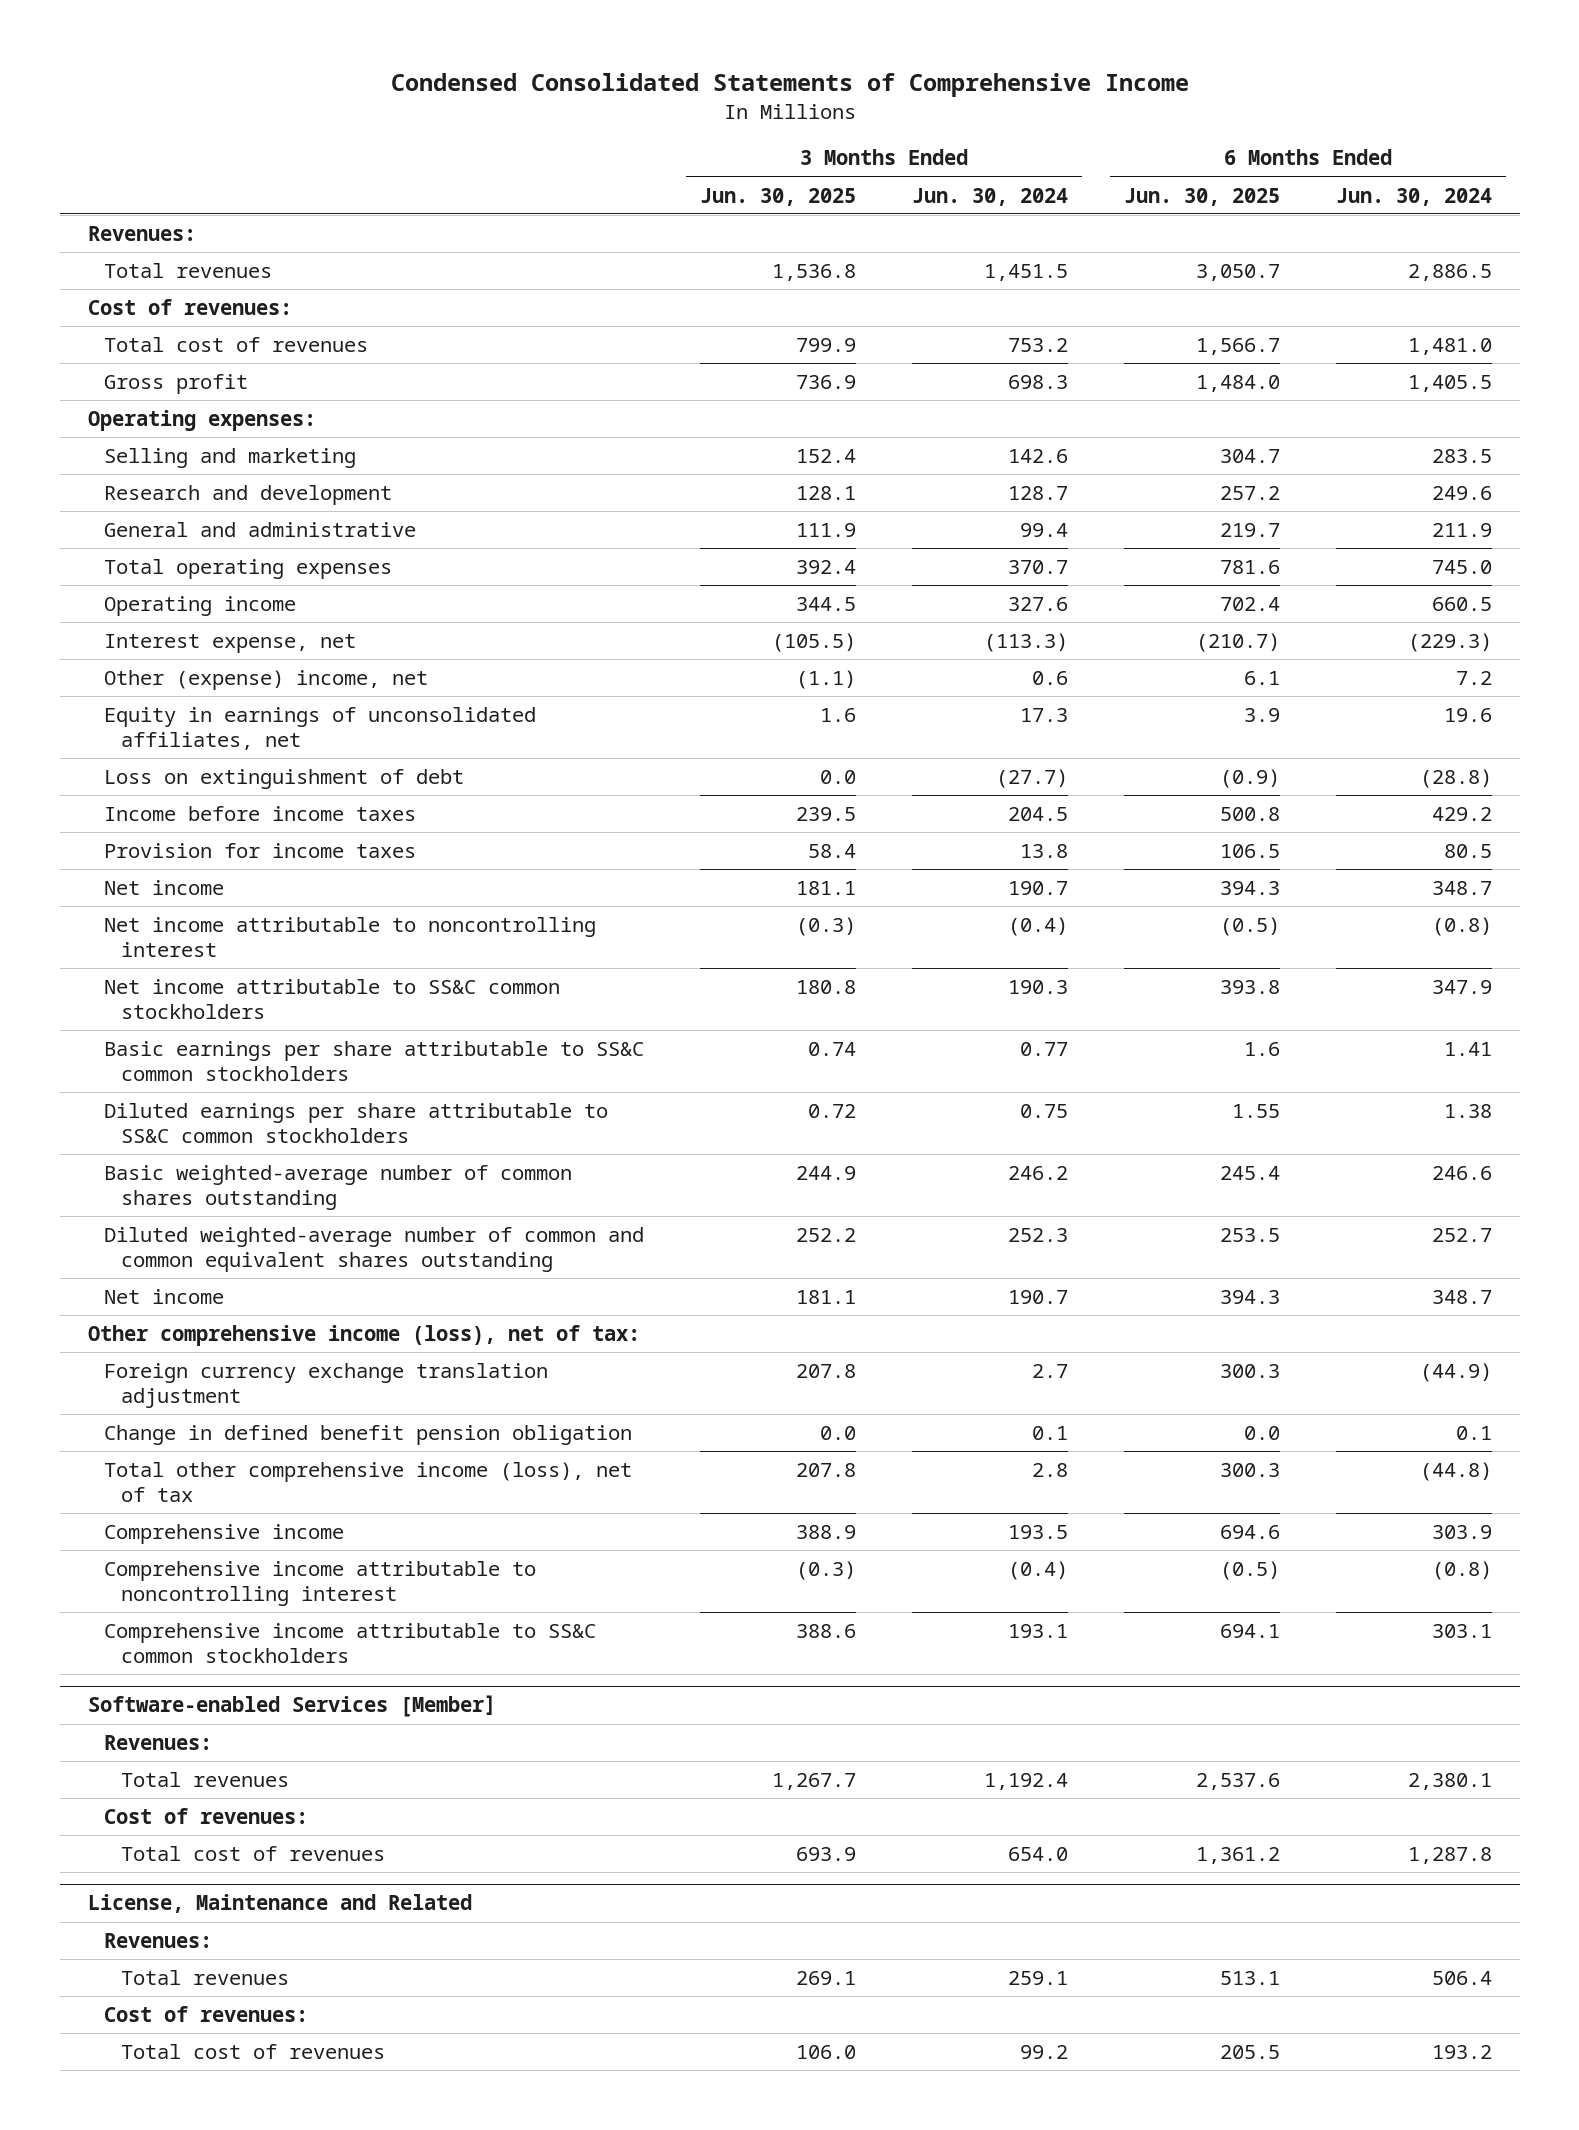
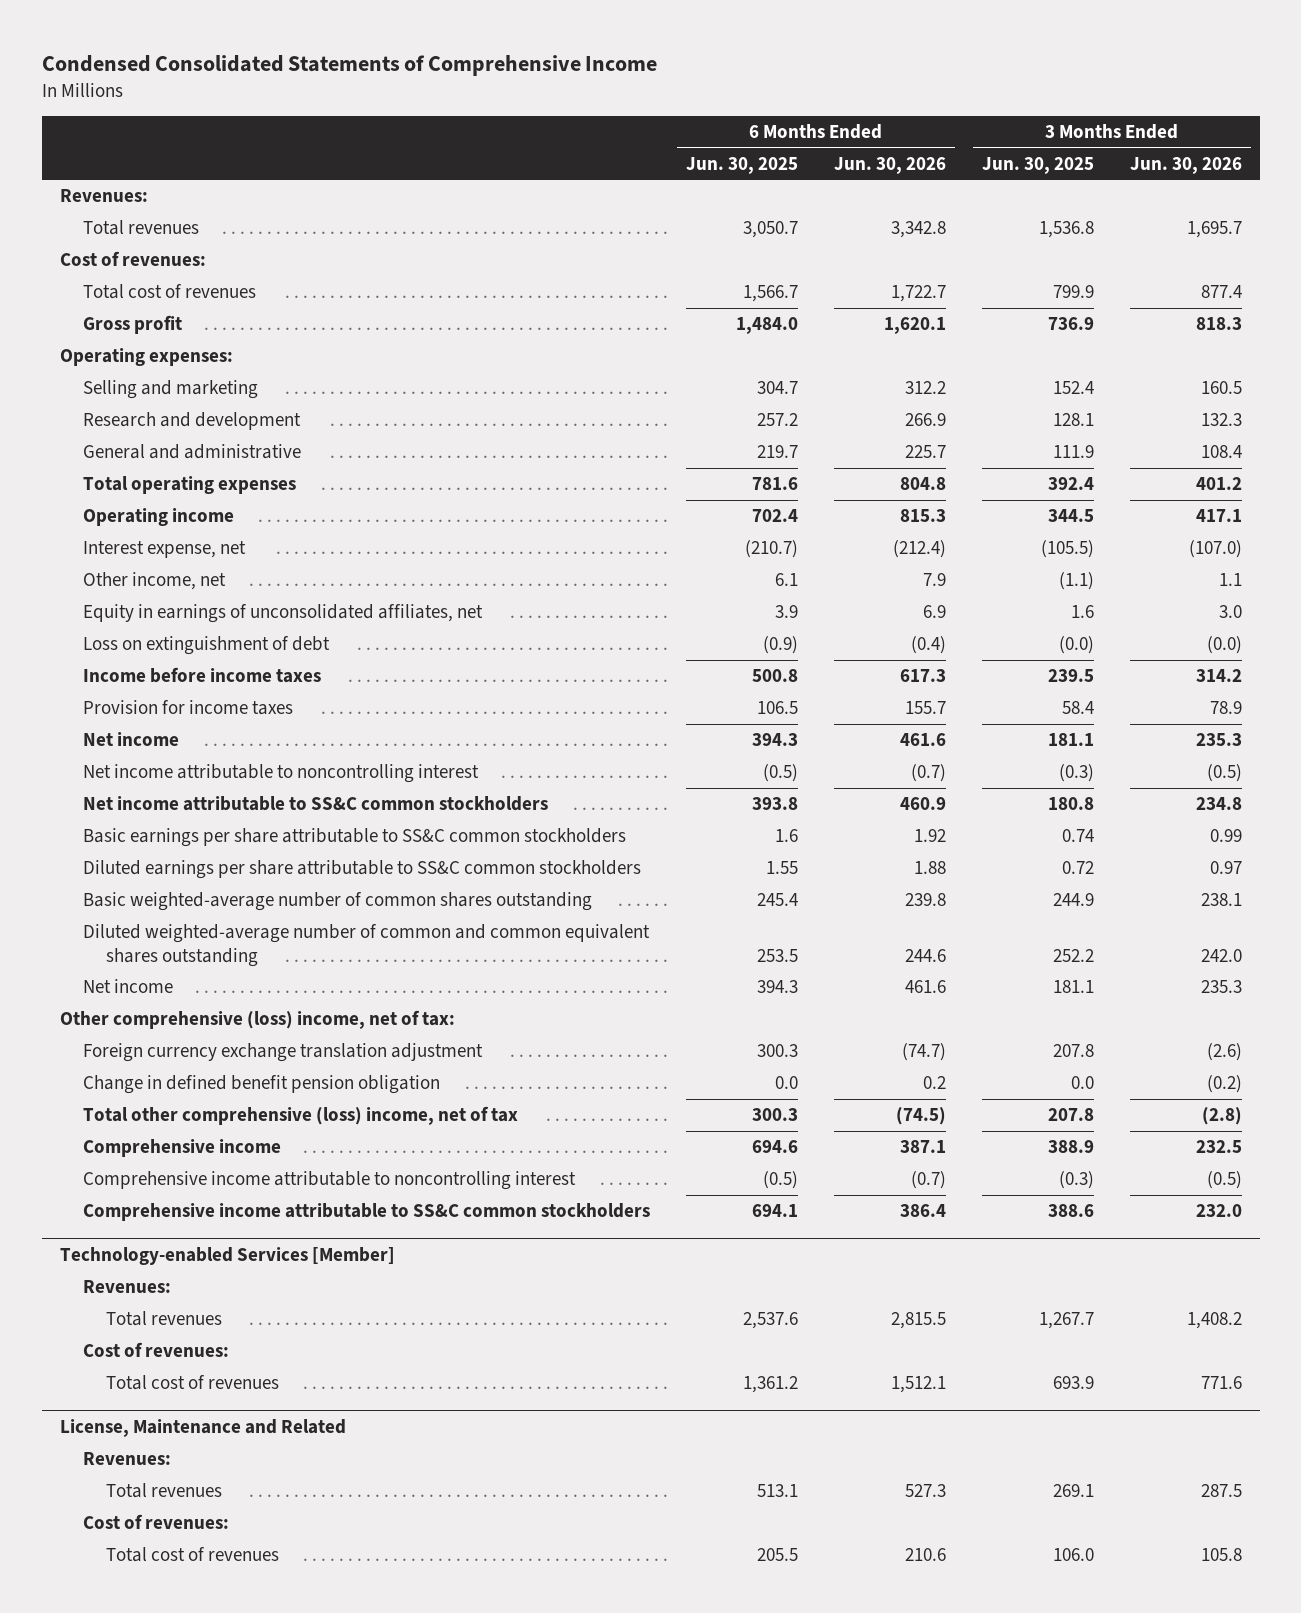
- | 3 Months Ended Jun. 30, 2025 | 3 Months Ended Jun. 30, 2024 | 6 Months Ended Jun. 30, 2025 | 6 Months Ended Jun. 30, 2024
+ | 6 Months Ended Jun. 30, 2025 | 6 Months Ended Jun. 30, 2026 | 3 Months Ended Jun. 30, 2025 | 3 Months Ended Jun. 30, 2026
- Other (expense) income, net | (1.1) | 0.6 | 6.1 | 7.2
+ Other income, net | 6.1 | 7.9 | (1.1) | 1.1
- Loss on extinguishment of debt | 0.0 | (27.7) | (0.9) | (28.8)
+ Loss on extinguishment of debt | (0.9) | (0.4) | (0.0) | (0.0)
- Other comprehensive income (loss), net of tax:
+ Other comprehensive (loss) income, net of tax:
- Total other comprehensive income (loss), net of tax | 207.8 | 2.8 | 300.3 | (44.8)
+ Total other comprehensive (loss) income, net of tax | 300.3 | (74.5) | 207.8 | (2.8)
- Software-enabled Services [Member]
+ Technology-enabled Services [Member]

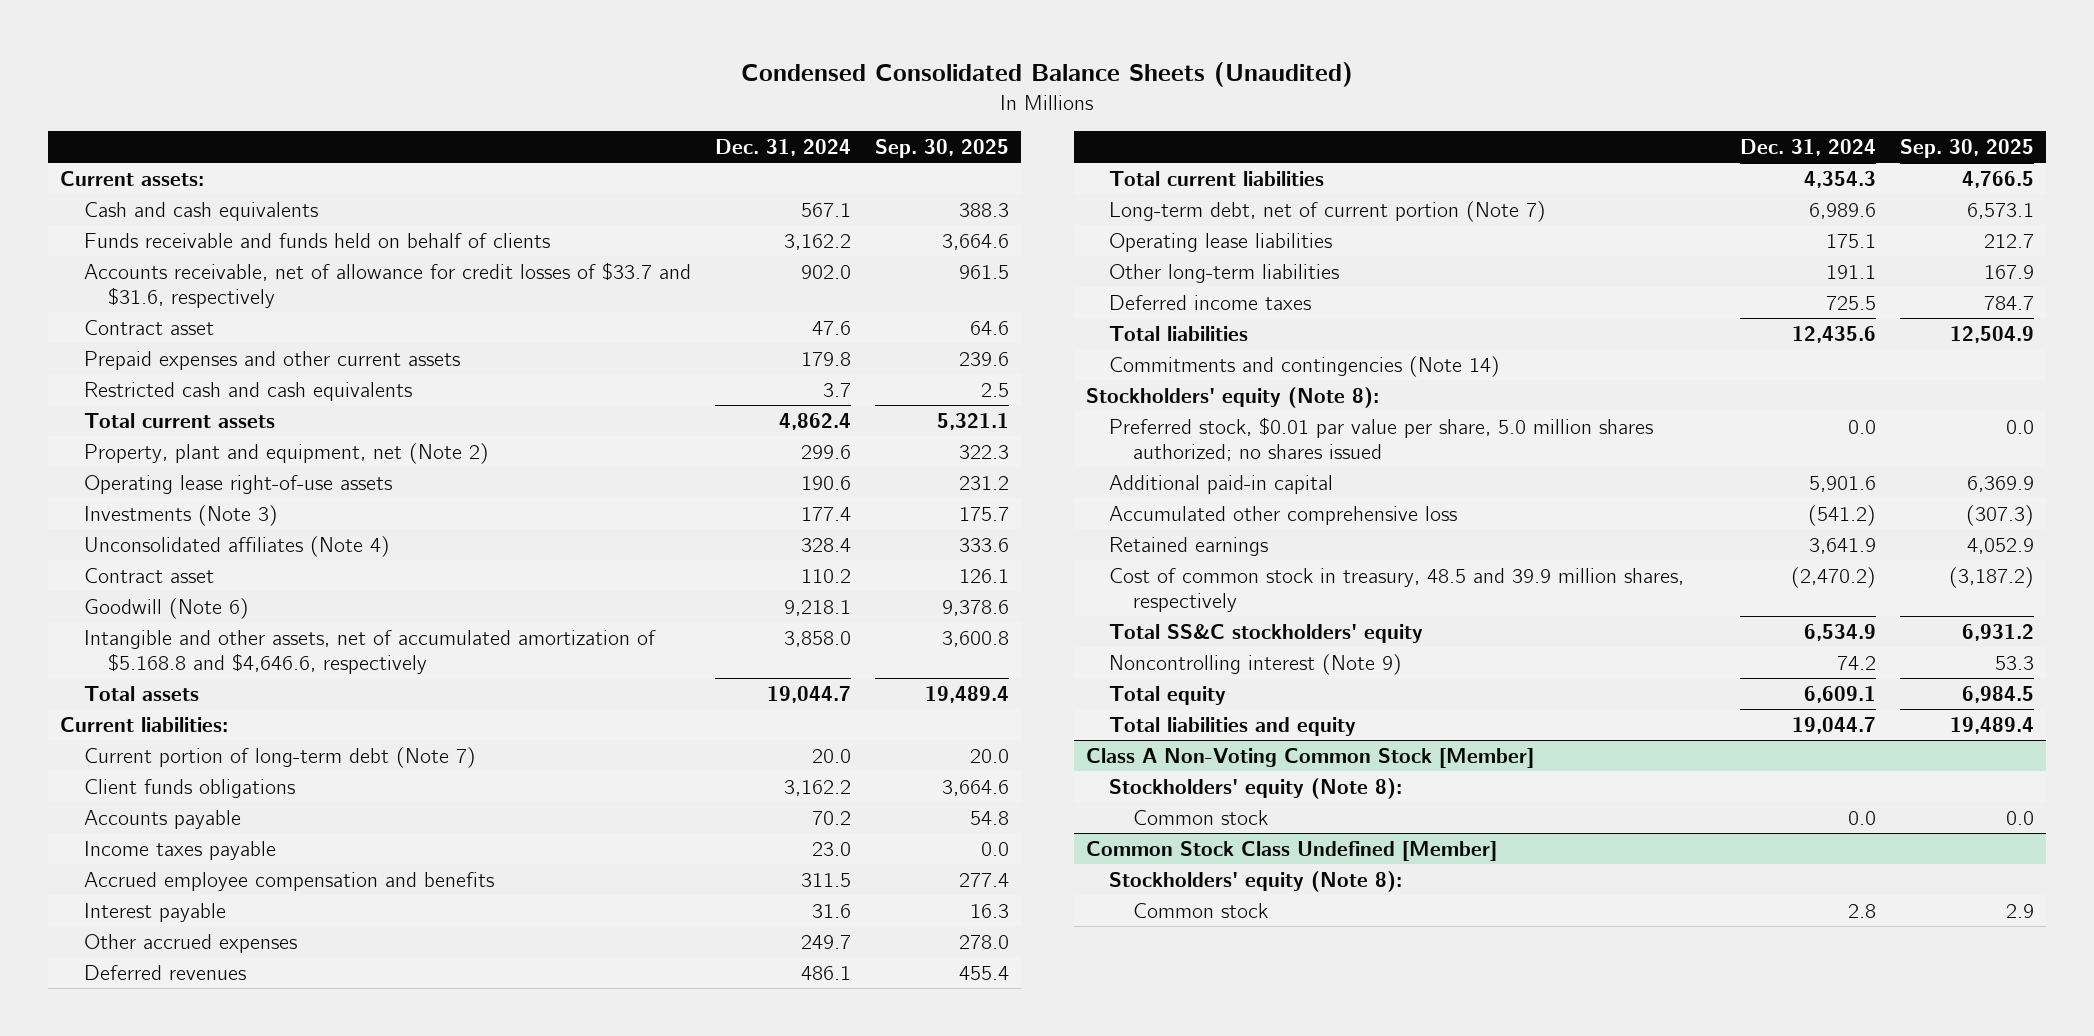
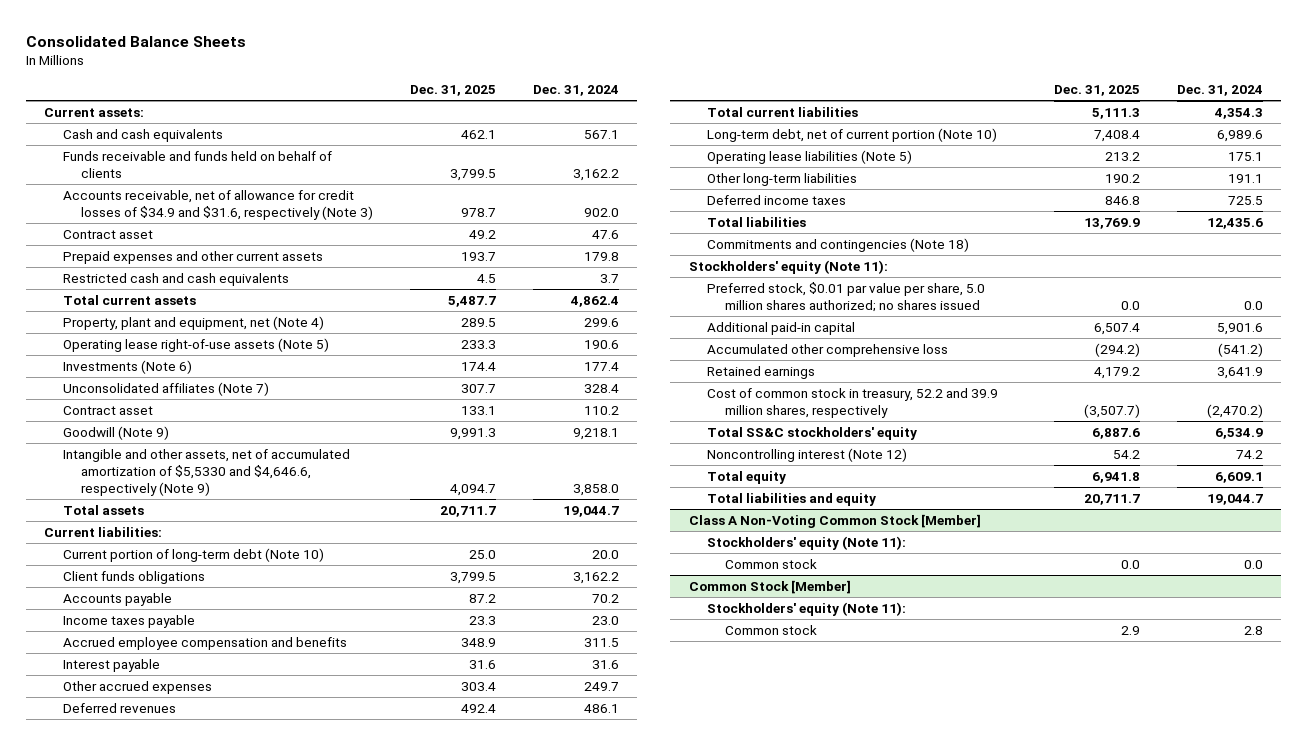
- Condensed Consolidated Balance Sheets (Unaudited)
+ Consolidated Balance Sheets
- | Dec. 31, 2024 | Sep. 30, 2025
+ | Dec. 31, 2025 | Dec. 31, 2024
- Accounts receivable, net of allowance for credit losses of $33.7 and $31.6, respectively | 902.0 | 961.5
+ Accounts receivable, net of allowance for credit losses of $34.9 and $31.6, respectively (Note 3) | 978.7 | 902.0
- Property, plant and equipment, net (Note 2) | 299.6 | 322.3
- Operating lease right-of-use assets | 190.6 | 231.2
- Investments (Note 3) | 177.4 | 175.7
- Unconsolidated affiliates (Note 4) | 328.4 | 333.6
+ Property, plant and equipment, net (Note 4) | 289.5 | 299.6
+ Operating lease right-of-use assets (Note 5) | 233.3 | 190.6
+ Investments (Note 6) | 174.4 | 177.4
+ Unconsolidated affiliates (Note 7) | 307.7 | 328.4
- Goodwill (Note 6) | 9,218.1 | 9,378.6
- Intangible and other assets, net of accumulated amortization of $5.168.8 and $4,646.6, respectively | 3,858.0 | 3,600.8
+ Goodwill (Note 9) | 9,991.3 | 9,218.1
+ Intangible and other assets, net of accumulated amortization of $5,5330 and $4,646.6, respectively (Note 9) | 4,094.7 | 3,858.0
- Current portion of long-term debt (Note 7) | 20.0 | 20.0
+ Current portion of long-term debt (Note 10) | 25.0 | 20.0
- Long-term debt, net of current portion (Note 7) | 6,989.6 | 6,573.1
- Operating lease liabilities | 175.1 | 212.7
+ Long-term debt, net of current portion (Note 10) | 7,408.4 | 6,989.6
+ Operating lease liabilities (Note 5) | 213.2 | 175.1
- Commitments and contingencies (Note 14)
- Stockholders' equity (Note 8):
+ Commitments and contingencies (Note 18)
+ Stockholders' equity (Note 11):
- Cost of common stock in treasury, 48.5 and 39.9 million shares, respectively | (2,470.2) | (3,187.2)
+ Cost of common stock in treasury, 52.2 and 39.9 million shares, respectively | (3,507.7) | (2,470.2)
- Noncontrolling interest (Note 9) | 74.2 | 53.3
+ Noncontrolling interest (Note 12) | 54.2 | 74.2
@ Class A Non-Voting Common Stock [Member]
- Stockholders' equity (Note 8):
+ Stockholders' equity (Note 11):
- Common Stock Class Undefined [Member]
- Stockholders' equity (Note 8):
+ Common Stock [Member]
+ Stockholders' equity (Note 11):

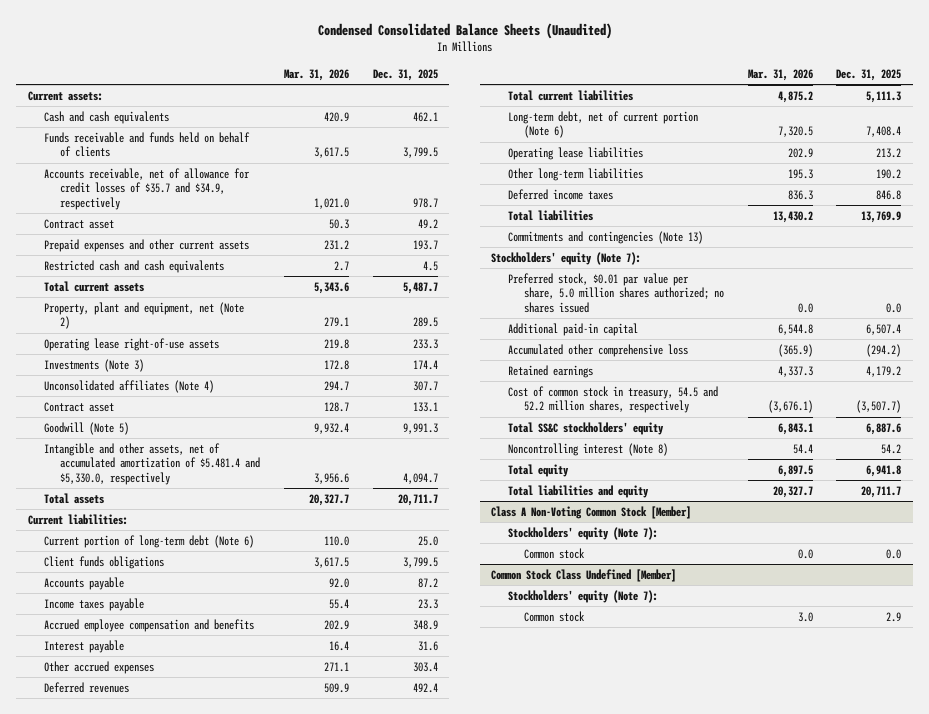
- Consolidated Balance Sheets
+ Condensed Consolidated Balance Sheets (Unaudited)
- | Dec. 31, 2025 | Dec. 31, 2024
+ | Mar. 31, 2026 | Dec. 31, 2025
- Accounts receivable, net of allowance for credit losses of $34.9 and $31.6, respectively (Note 3) | 978.7 | 902.0
+ Accounts receivable, net of allowance for credit losses of $35.7 and $34.9, respectively | 1,021.0 | 978.7
- Property, plant and equipment, net (Note 4) | 289.5 | 299.6
- Operating lease right-of-use assets (Note 5) | 233.3 | 190.6
- Investments (Note 6) | 174.4 | 177.4
- Unconsolidated affiliates (Note 7) | 307.7 | 328.4
+ Property, plant and equipment, net (Note 2) | 279.1 | 289.5
+ Operating lease right-of-use assets | 219.8 | 233.3
+ Investments (Note 3) | 172.8 | 174.4
+ Unconsolidated affiliates (Note 4) | 294.7 | 307.7
- Goodwill (Note 9) | 9,991.3 | 9,218.1
- Intangible and other assets, net of accumulated amortization of $5,5330 and $4,646.6, respectively (Note 9) | 4,094.7 | 3,858.0
+ Goodwill (Note 5) | 9,932.4 | 9,991.3
+ Intangible and other assets, net of accumulated amortization of $5.481.4 and $5,330.0, respectively | 3,956.6 | 4,094.7
- Current portion of long-term debt (Note 10) | 25.0 | 20.0
+ Current portion of long-term debt (Note 6) | 110.0 | 25.0
- Long-term debt, net of current portion (Note 10) | 7,408.4 | 6,989.6
- Operating lease liabilities (Note 5) | 213.2 | 175.1
+ Long-term debt, net of current portion (Note 6) | 7,320.5 | 7,408.4
+ Operating lease liabilities | 202.9 | 213.2
- Commitments and contingencies (Note 18)
- Stockholders' equity (Note 11):
+ Commitments and contingencies (Note 13)
+ Stockholders' equity (Note 7):
- Cost of common stock in treasury, 52.2 and 39.9 million shares, respectively | (3,507.7) | (2,470.2)
+ Cost of common stock in treasury, 54.5 and 52.2 million shares, respectively | (3,676.1) | (3,507.7)
- Noncontrolling interest (Note 12) | 54.2 | 74.2
+ Noncontrolling interest (Note 8) | 54.4 | 54.2
@ Class A Non-Voting Common Stock [Member]
- Stockholders' equity (Note 11):
+ Stockholders' equity (Note 7):
- Common Stock [Member]
- Stockholders' equity (Note 11):
+ Common Stock Class Undefined [Member]
+ Stockholders' equity (Note 7):

